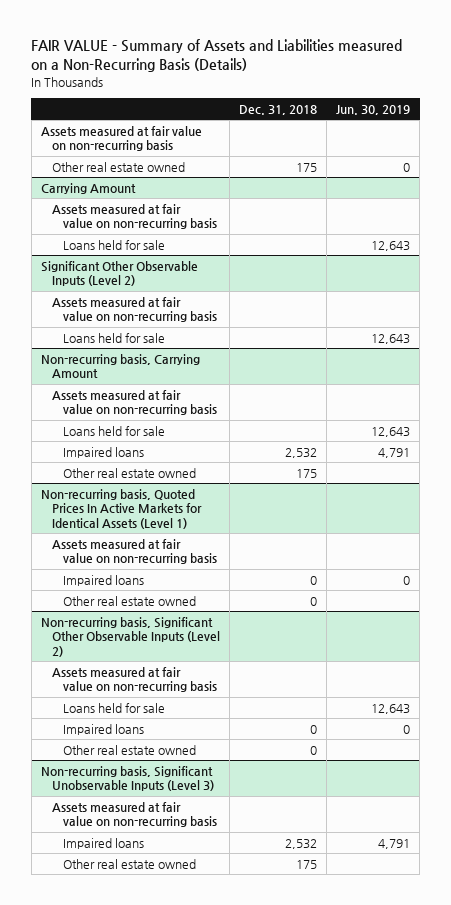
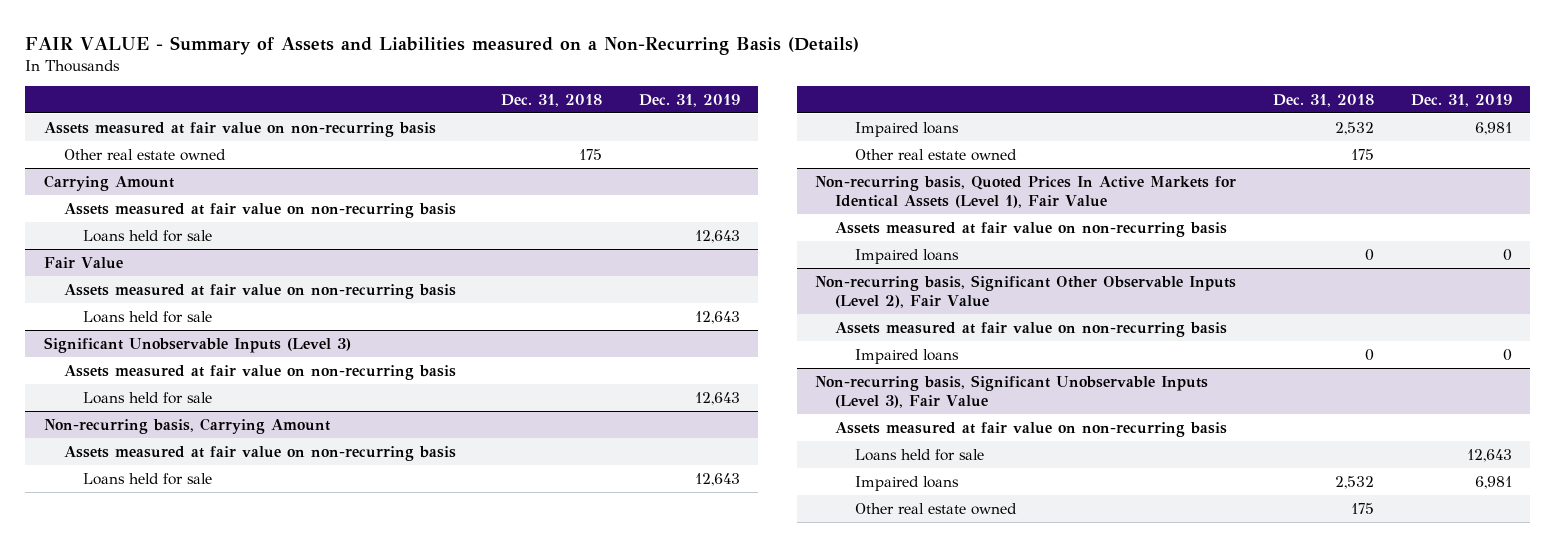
- | Dec. 31, 2018 | Jun. 30, 2019
+ | Dec. 31, 2018 | Dec. 31, 2019
- Significant Other Observable Inputs (Level 2)
- Assets measured at fair value on non-recurring basis
- Loans held for sale | | 12,643
+ Fair Value
+ Assets measured at fair value on non-recurring basis
+ Loans held for sale | | 12,643
+ Significant Unobservable Inputs (Level 3)
+ Assets measured at fair value on non-recurring basis
+ Loans held for sale | | 12,643
- Non-recurring basis, Quoted Prices In Active Markets for Identical Assets (Level 1)
+ Non-recurring basis, Quoted Prices In Active Markets for Identical Assets (Level 1), Fair Value
- Other real estate owned | 0 |
- Non-recurring basis, Significant Other Observable Inputs (Level 2)
+ Non-recurring basis, Significant Other Observable Inputs (Level 2), Fair Value
- Loans held for sale | | 12,643
- Other real estate owned | 0 |
- Non-recurring basis, Significant Unobservable Inputs (Level 3)
+ Non-recurring basis, Significant Unobservable Inputs (Level 3), Fair Value
+ Loans held for sale | | 12,643

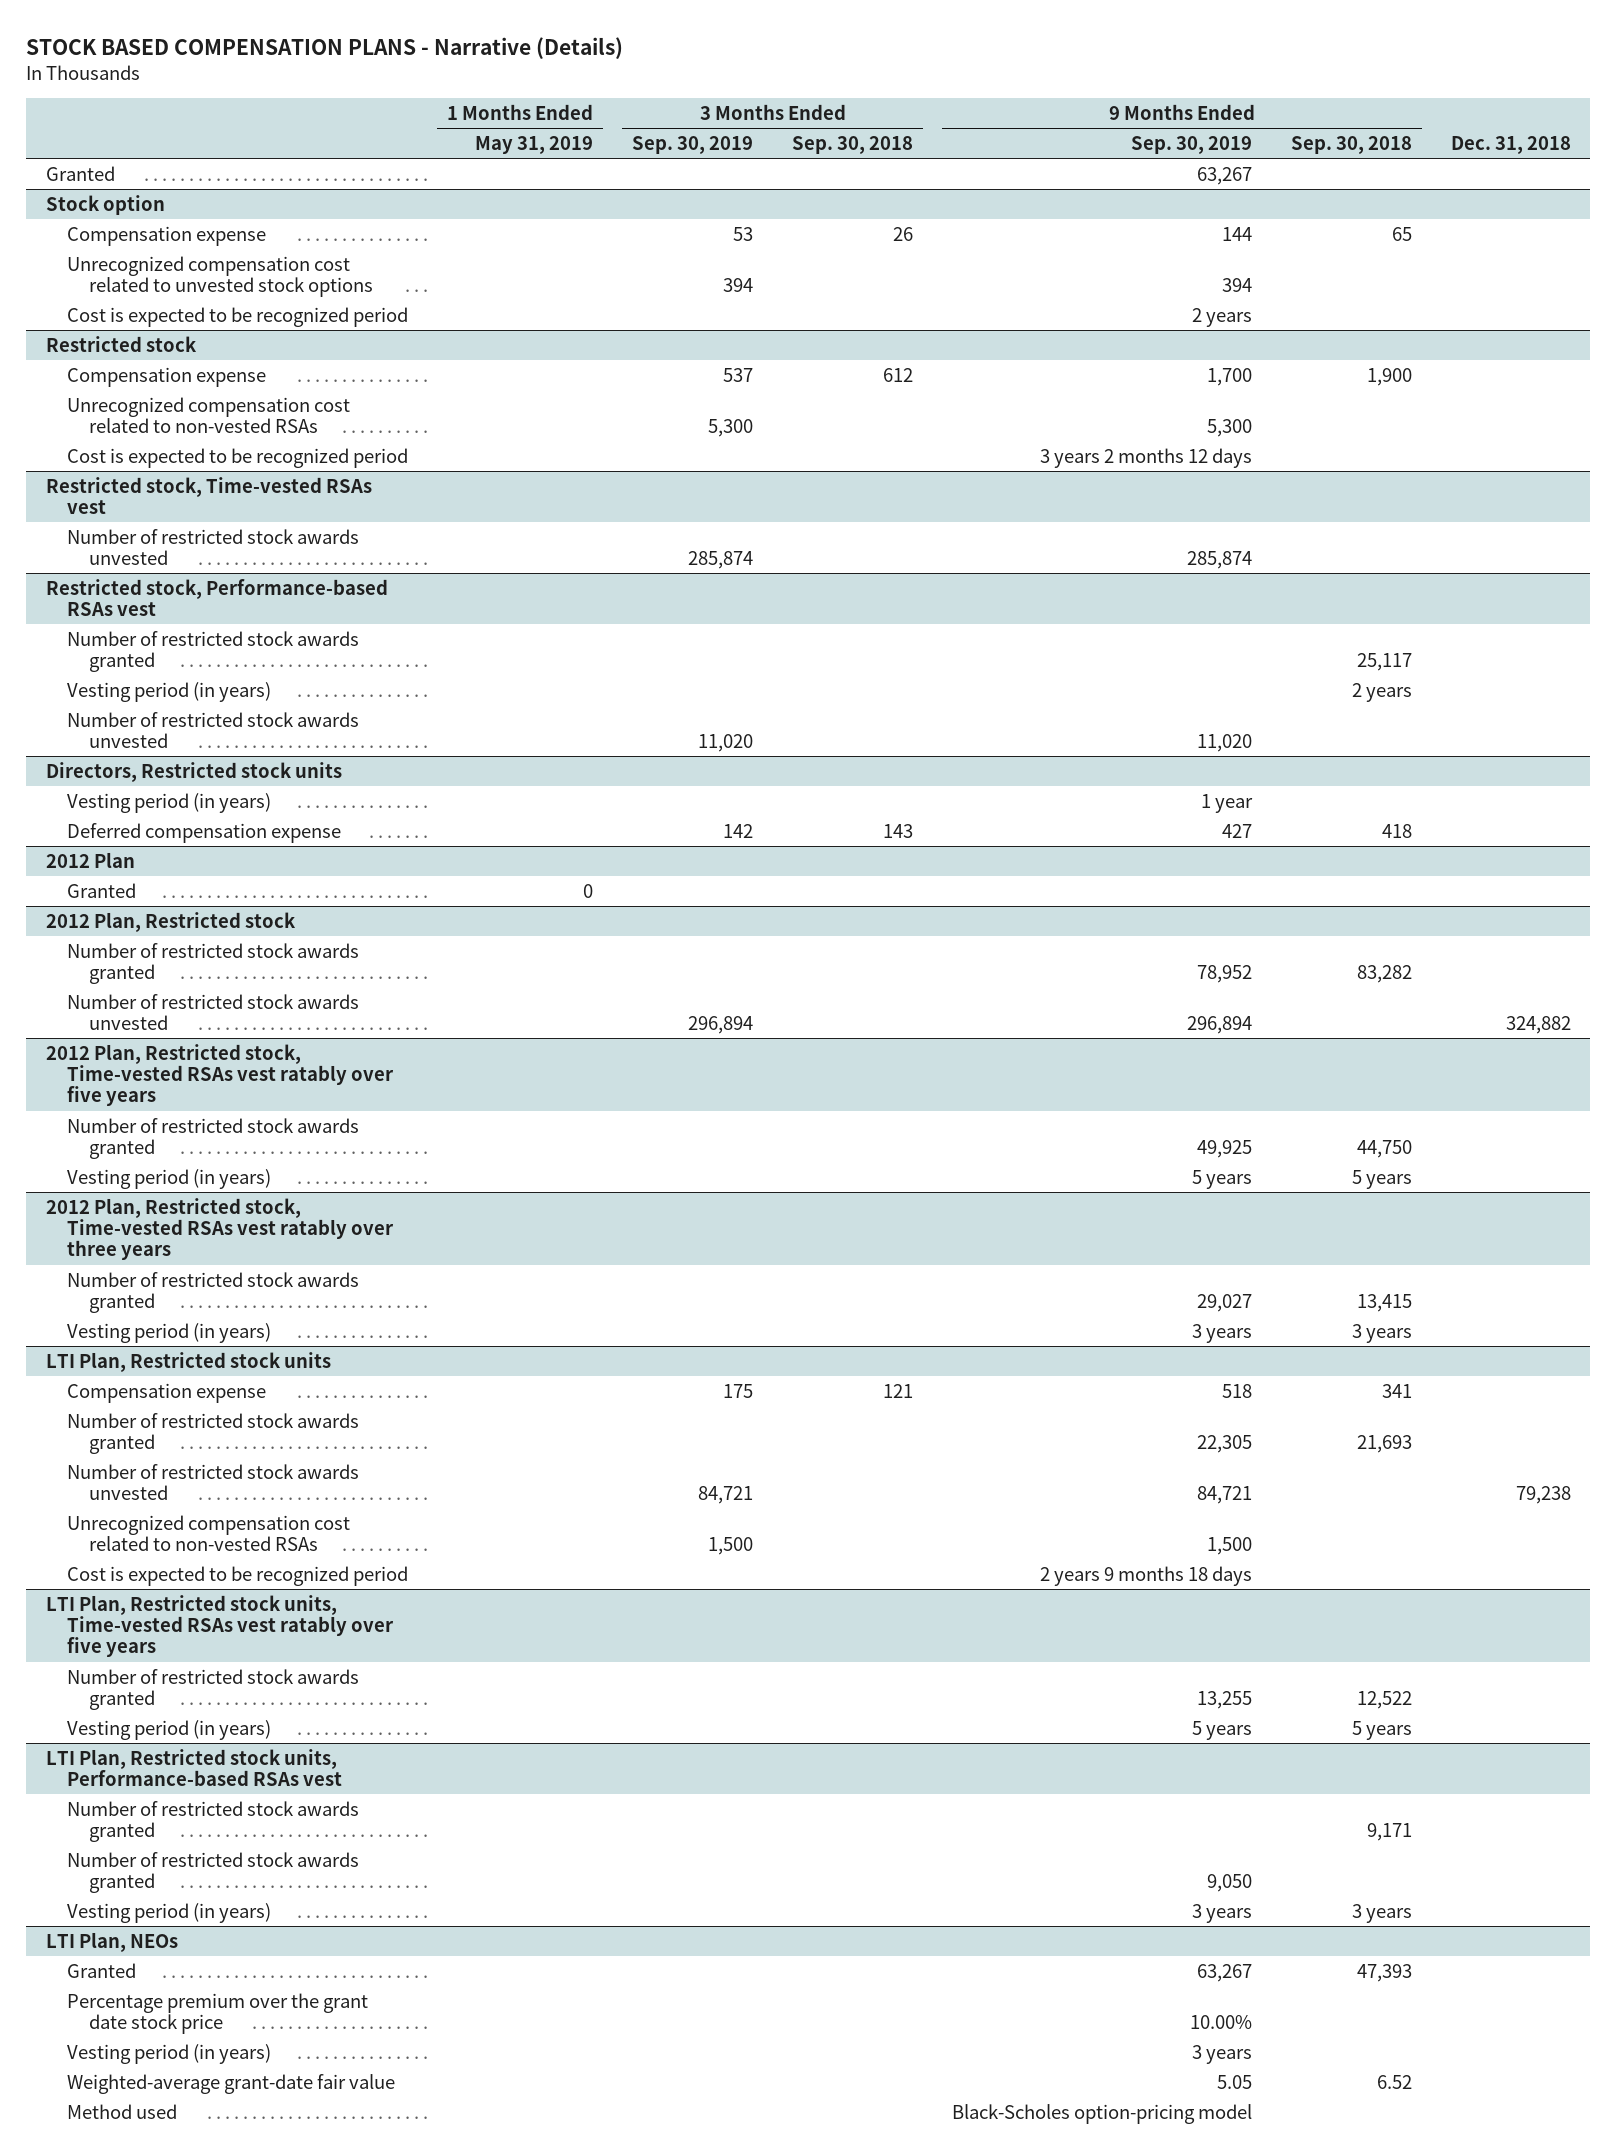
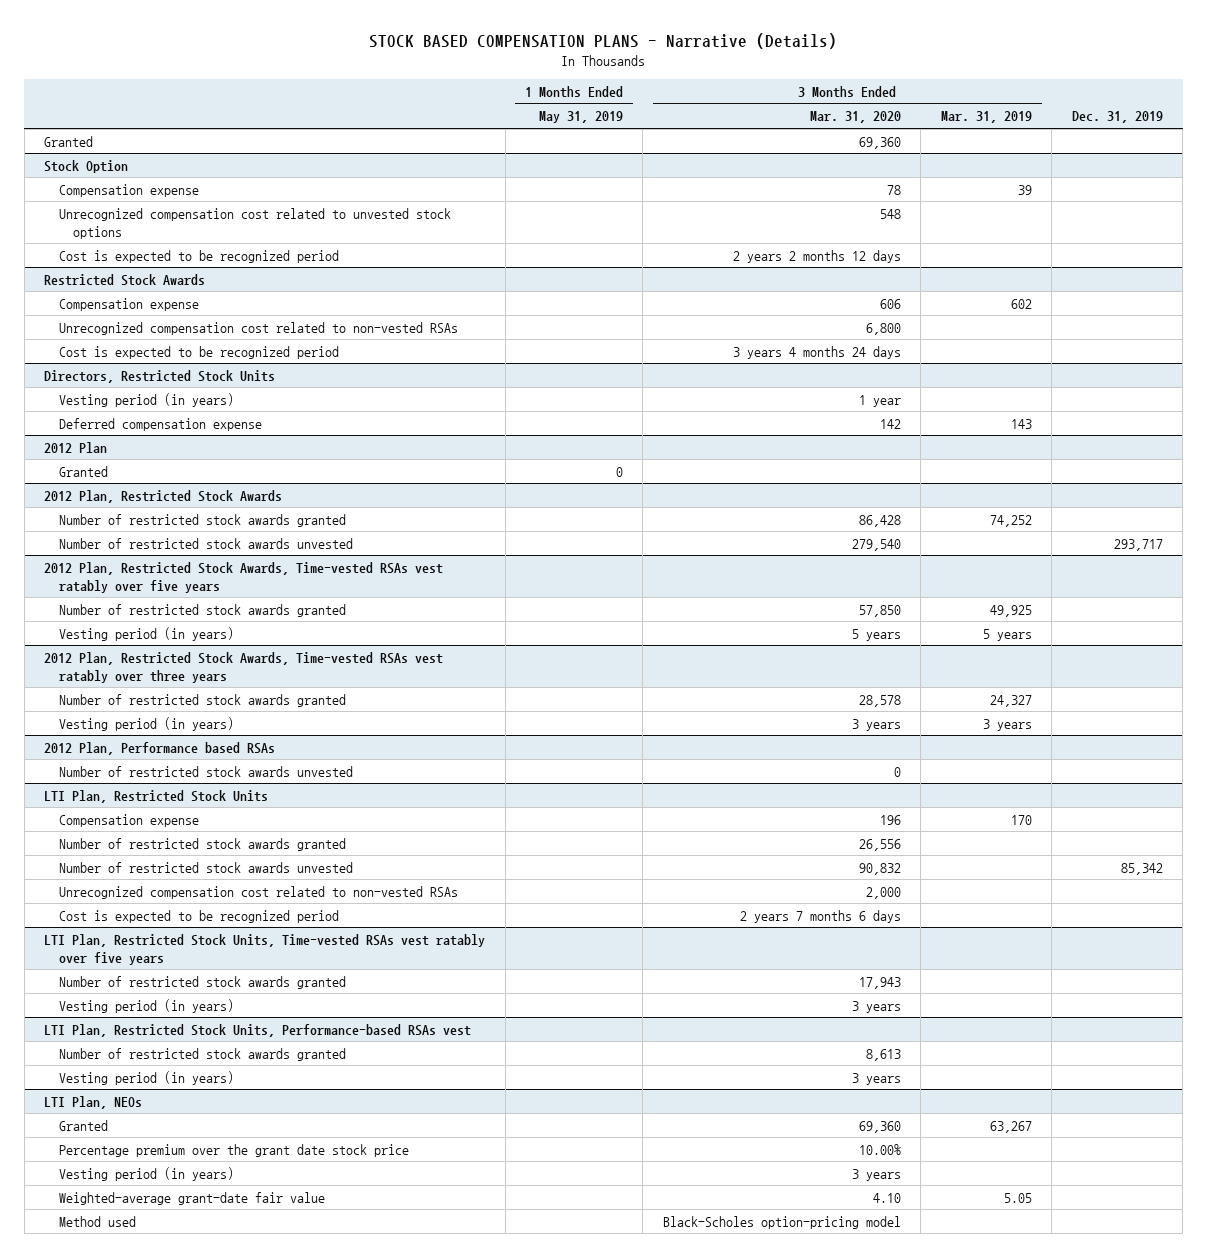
- | 1 Months Ended May 31, 2019 | 3 Months Ended Sep. 30, 2019 | 3 Months Ended Sep. 30, 2018 | 9 Months Ended Sep. 30, 2019 | 9 Months Ended Sep. 30, 2018 | Dec. 31, 2018
+ | 1 Months Ended May 31, 2019 | 3 Months Ended Mar. 31, 2020 | 3 Months Ended Mar. 31, 2019 | Dec. 31, 2019
- Stock option
+ Stock Option
- Restricted stock
+ Restricted Stock Awards
- Restricted stock, Time-vested RSAs vest
- Number of restricted stock awards unvested | | 285,874 | | 285,874 | |
- Restricted stock, Performance-based RSAs vest
- Number of restricted stock awards granted | | | | | 25,117 |
- Vesting period (in years) | | | | | 2 years |
- Number of restricted stock awards unvested | | 11,020 | | 11,020 | |
- Directors, Restricted stock units
+ Directors, Restricted Stock Units
- 2012 Plan, Restricted stock
+ 2012 Plan, Restricted Stock Awards
- 2012 Plan, Restricted stock, Time-vested RSAs vest ratably over five years
+ 2012 Plan, Restricted Stock Awards, Time-vested RSAs vest ratably over five years
- 2012 Plan, Restricted stock, Time-vested RSAs vest ratably over three years
+ 2012 Plan, Restricted Stock Awards, Time-vested RSAs vest ratably over three years
- LTI Plan, Restricted stock units
+ 2012 Plan, Performance based RSAs
+ Number of restricted stock awards unvested | | 0 | |
+ LTI Plan, Restricted Stock Units
- LTI Plan, Restricted stock units, Time-vested RSAs vest ratably over five years
+ LTI Plan, Restricted Stock Units, Time-vested RSAs vest ratably over five years
- LTI Plan, Restricted stock units, Performance-based RSAs vest
- Number of restricted stock awards granted | | | | | 9,171 |
+ LTI Plan, Restricted Stock Units, Performance-based RSAs vest

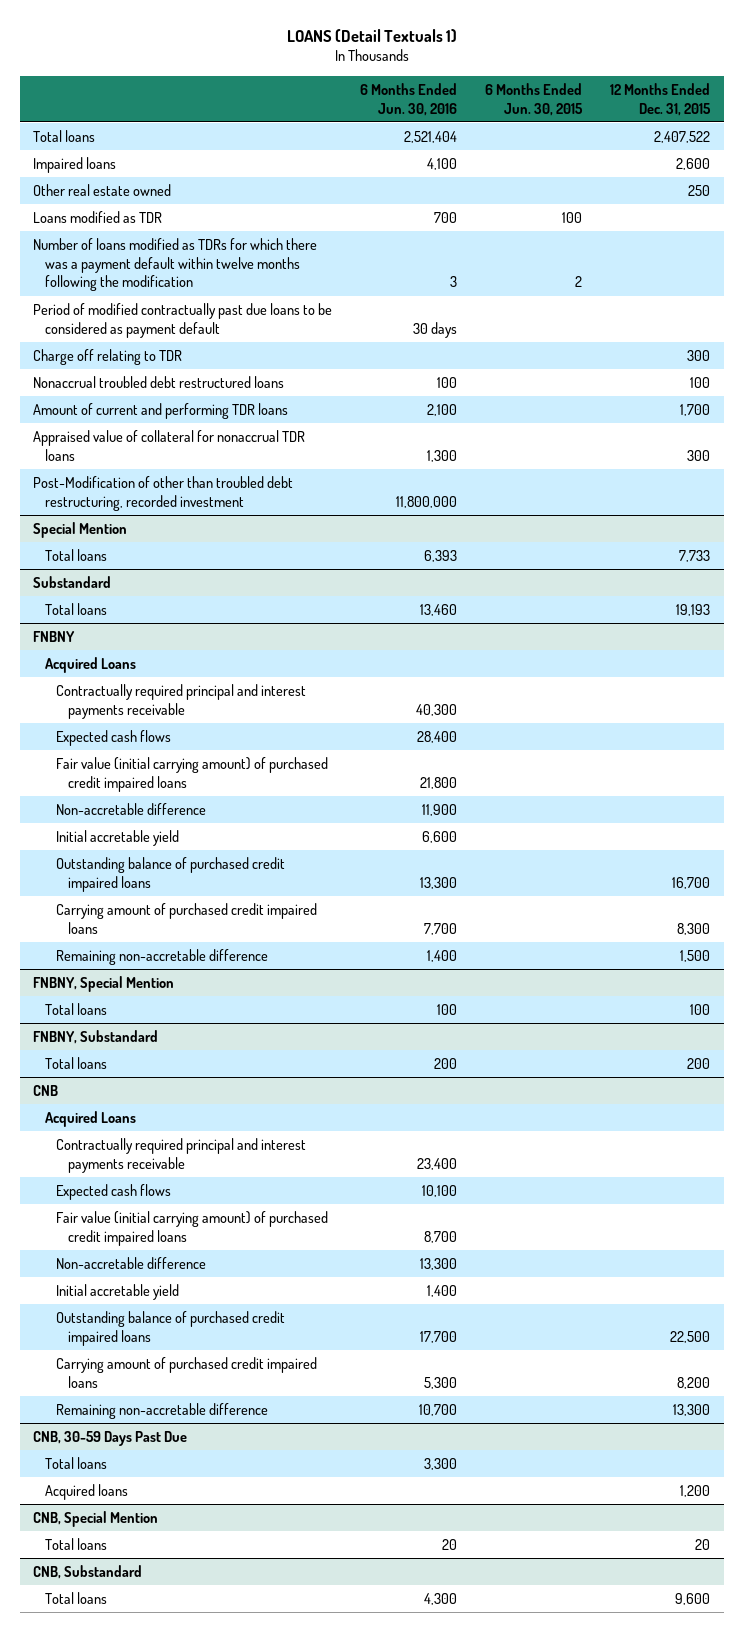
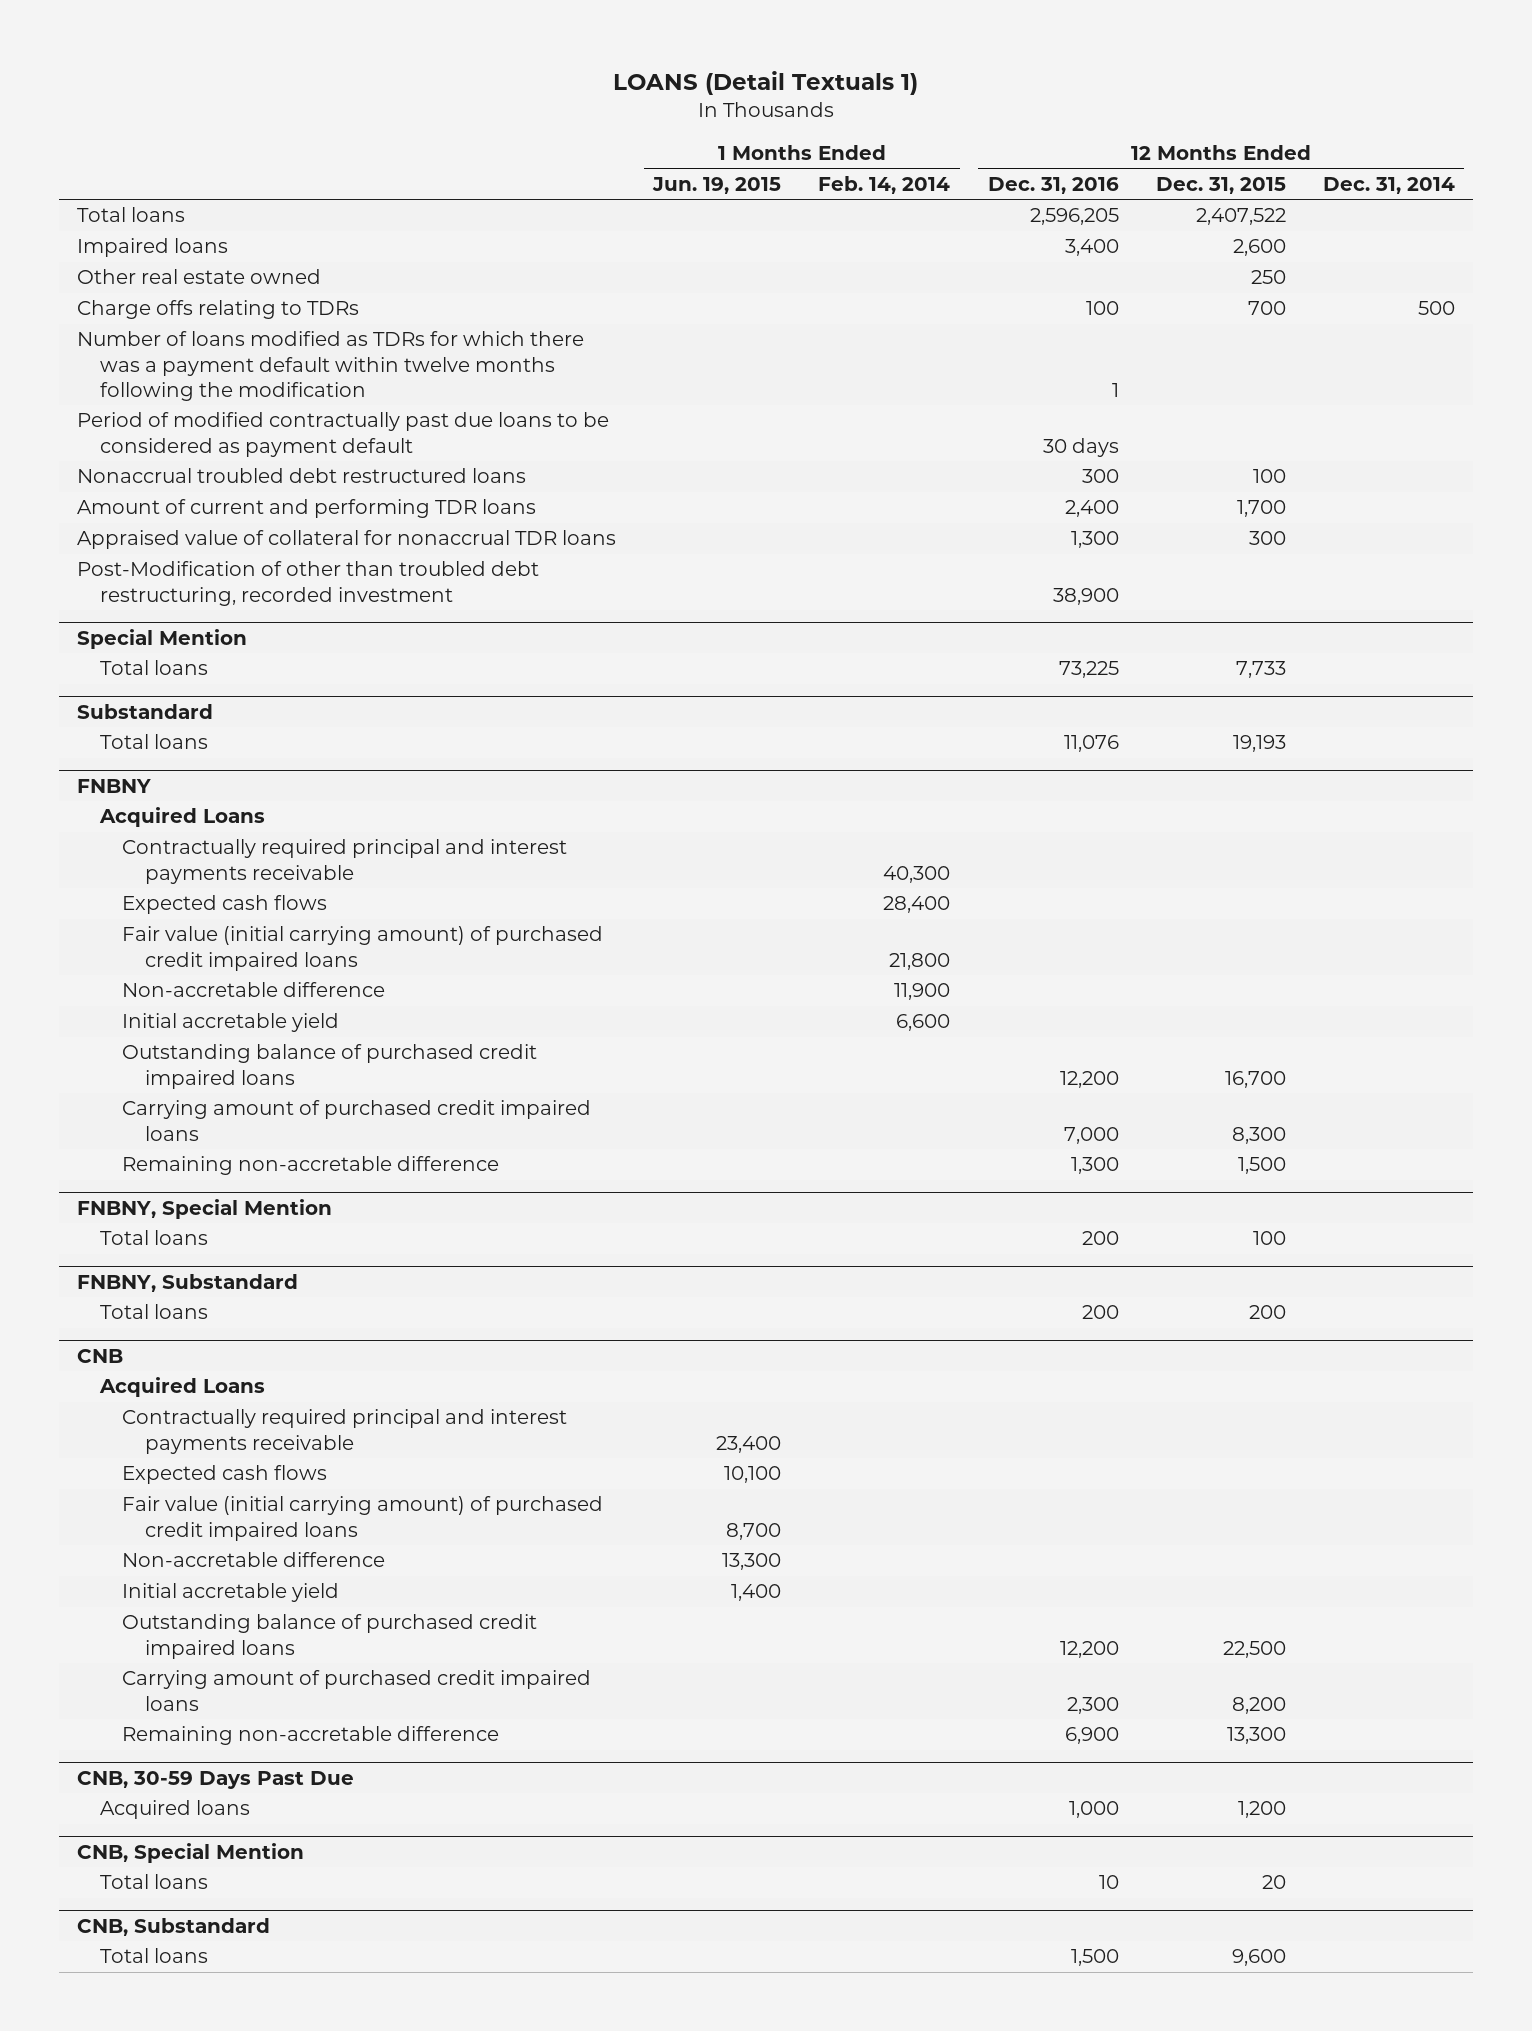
- | 6 Months Ended Jun. 30, 2016 | 6 Months Ended Jun. 30, 2015 | 12 Months Ended Dec. 31, 2015
+ | 1 Months Ended Jun. 19, 2015 | 1 Months Ended Feb. 14, 2014 | 12 Months Ended Dec. 31, 2016 | 12 Months Ended Dec. 31, 2015 | 12 Months Ended Dec. 31, 2014
- Loans modified as TDR | 700 | 100 |
+ Charge offs relating to TDRs | | | 100 | 700 | 500
- Charge off relating to TDR | | | 300
@ CNB, 30-59 Days Past Due
- Total loans | 3,300 | |

